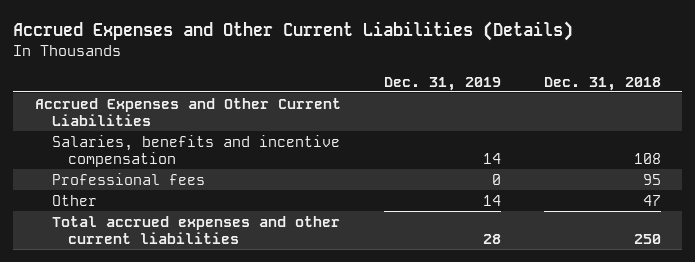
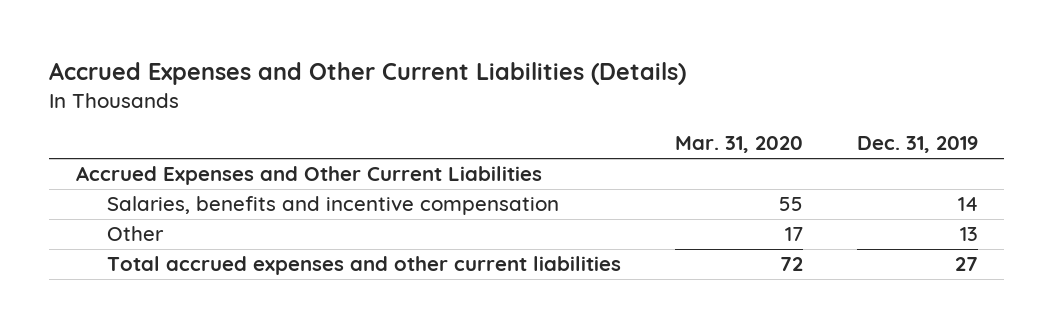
- | Dec. 31, 2019 | Dec. 31, 2018
+ | Mar. 31, 2020 | Dec. 31, 2019
- Professional fees | 0 | 95
- Other | 14 | 47
- Total accrued expenses and other current liabilities | 28 | 250
+ Other | 17 | 13
+ Total accrued expenses and other current liabilities | 72 | 27

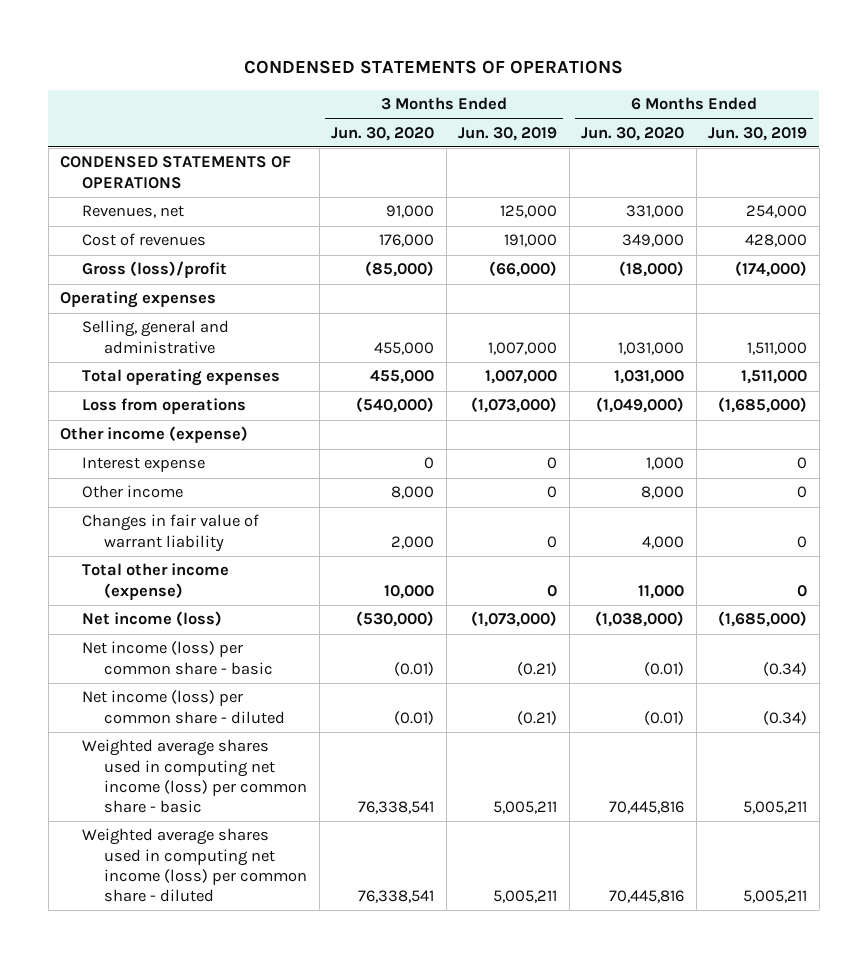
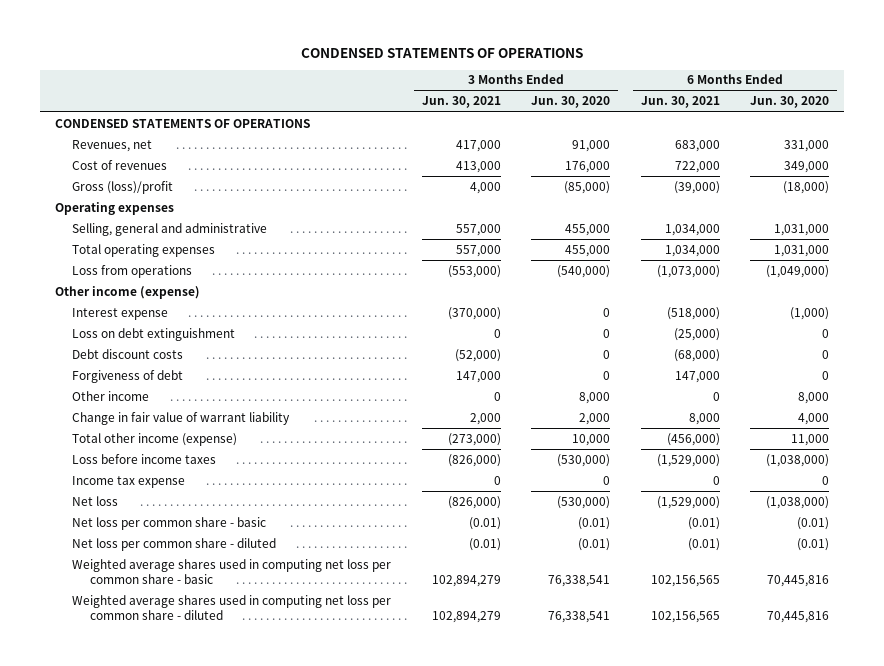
- | 3 Months Ended Jun. 30, 2020 | 3 Months Ended Jun. 30, 2019 | 6 Months Ended Jun. 30, 2020 | 6 Months Ended Jun. 30, 2019
+ | 3 Months Ended Jun. 30, 2021 | 3 Months Ended Jun. 30, 2020 | 6 Months Ended Jun. 30, 2021 | 6 Months Ended Jun. 30, 2020
- Interest expense | 0 | 0 | 1,000 | 0
+ Interest expense | (370,000) | 0 | (518,000) | (1,000)
+ Loss on debt extinguishment | 0 | 0 | (25,000) | 0
+ Debt discount costs | (52,000) | 0 | (68,000) | 0
+ Forgiveness of debt | 147,000 | 0 | 147,000 | 0
- Changes in fair value of warrant liability | 2,000 | 0 | 4,000 | 0
+ Change in fair value of warrant liability | 2,000 | 2,000 | 8,000 | 4,000
- Net income (loss) | (530,000) | (1,073,000) | (1,038,000) | (1,685,000)
- Net income (loss) per common share - basic | (0.01) | (0.21) | (0.01) | (0.34)
- Net income (loss) per common share - diluted | (0.01) | (0.21) | (0.01) | (0.34)
- Weighted average shares used in computing net income (loss) per common share - basic | 76,338,541 | 5,005,211 | 70,445,816 | 5,005,211
- Weighted average shares used in computing net income (loss) per common share - diluted | 76,338,541 | 5,005,211 | 70,445,816 | 5,005,211
+ Loss before income taxes | (826,000) | (530,000) | (1,529,000) | (1,038,000)
+ Income tax expense | 0 | 0 | 0 | 0
+ Net loss | (826,000) | (530,000) | (1,529,000) | (1,038,000)
+ Net loss per common share - basic | (0.01) | (0.01) | (0.01) | (0.01)
+ Net loss per common share - diluted | (0.01) | (0.01) | (0.01) | (0.01)
+ Weighted average shares used in computing net loss per common share - basic | 102,894,279 | 76,338,541 | 102,156,565 | 70,445,816
+ Weighted average shares used in computing net loss per common share - diluted | 102,894,279 | 76,338,541 | 102,156,565 | 70,445,816

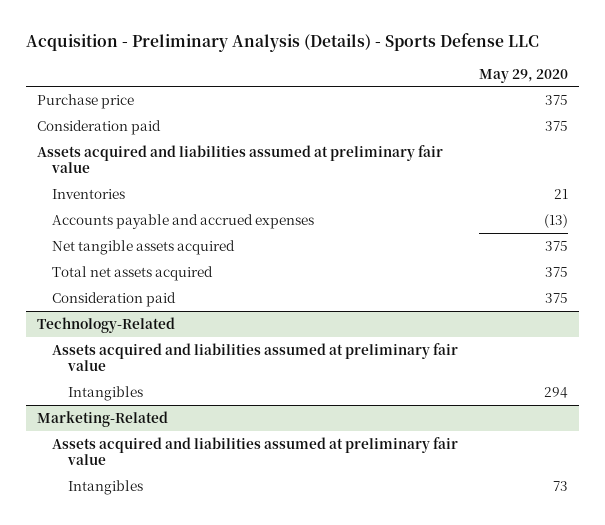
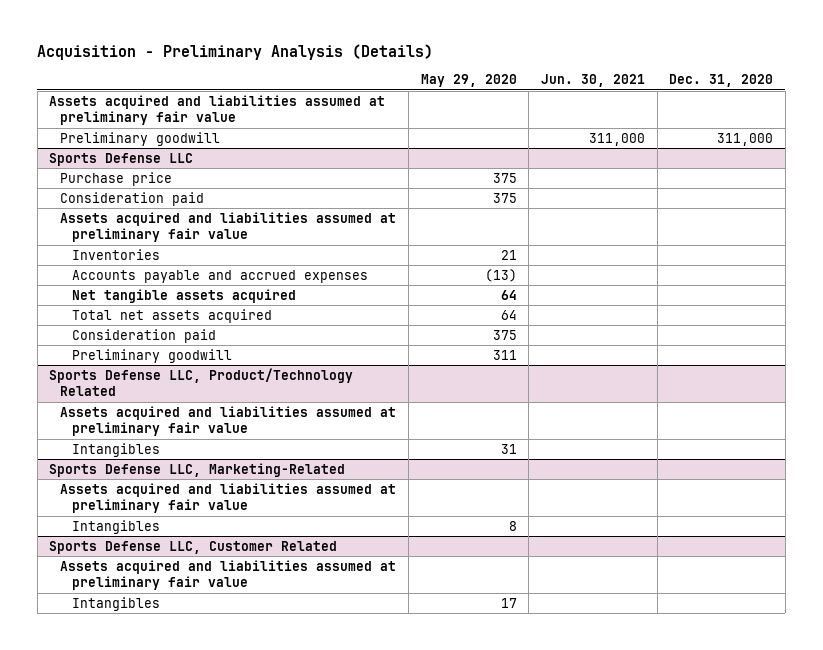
- Acquisition - Preliminary Analysis (Details) - Sports Defense LLC
+ Acquisition - Preliminary Analysis (Details)
- | May 29, 2020
+ | May 29, 2020 | Jun. 30, 2021 | Dec. 31, 2020
+ Assets acquired and liabilities assumed at preliminary fair value
+ Preliminary goodwill | | 311,000 | 311,000
+ Sports Defense LLC
- Net tangible assets acquired | 375
- Total net assets acquired | 375
+ Net tangible assets acquired | 64 | |
+ Total net assets acquired | 64 | |
- Technology-Related
+ Preliminary goodwill | 311 | |
+ Sports Defense LLC, Product/Technology Related
- Intangibles | 294
- Marketing-Related
+ Intangibles | 31 | |
+ Sports Defense LLC, Marketing-Related
- Intangibles | 73
+ Intangibles | 8 | |
+ Sports Defense LLC, Customer Related
+ Assets acquired and liabilities assumed at preliminary fair value
+ Intangibles | 17 | |

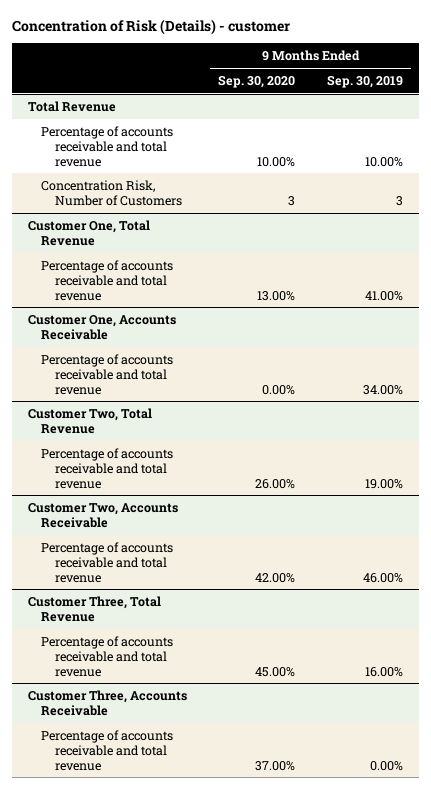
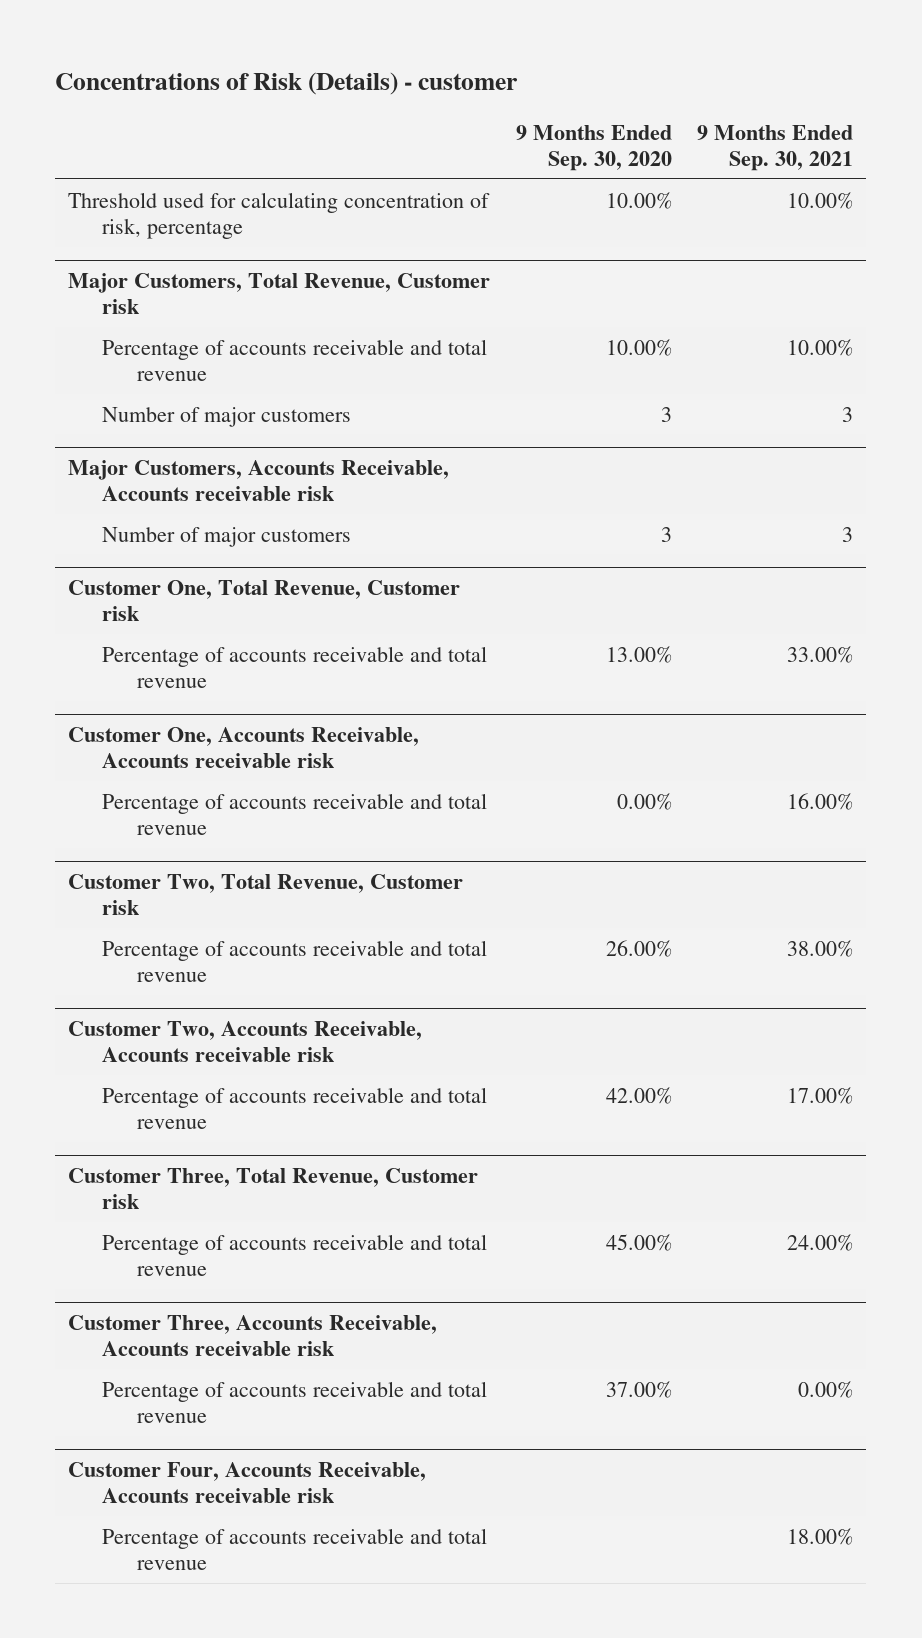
- Concentration of Risk (Details) - customer
+ Concentrations of Risk (Details) - customer
- | 9 Months Ended Sep. 30, 2020 | 9 Months Ended Sep. 30, 2019
+ | 9 Months Ended Sep. 30, 2020 | 9 Months Ended Sep. 30, 2021
- Total Revenue
+ Threshold used for calculating concentration of risk, percentage | 10.00% | 10.00%
+ Major Customers, Total Revenue, Customer risk
- Concentration Risk, Number of Customers | 3 | 3
- Customer One, Total Revenue
+ Number of major customers | 3 | 3
+ Major Customers, Accounts Receivable, Accounts receivable risk
+ Number of major customers | 3 | 3
+ Customer One, Total Revenue, Customer risk
- Customer One, Accounts Receivable
+ Customer One, Accounts Receivable, Accounts receivable risk
- Customer Two, Total Revenue
+ Customer Two, Total Revenue, Customer risk
- Customer Two, Accounts Receivable
+ Customer Two, Accounts Receivable, Accounts receivable risk
- Customer Three, Total Revenue
+ Customer Three, Total Revenue, Customer risk
- Customer Three, Accounts Receivable
+ Customer Three, Accounts Receivable, Accounts receivable risk
+ Customer Four, Accounts Receivable, Accounts receivable risk
+ Percentage of accounts receivable and total revenue | | 18.00%

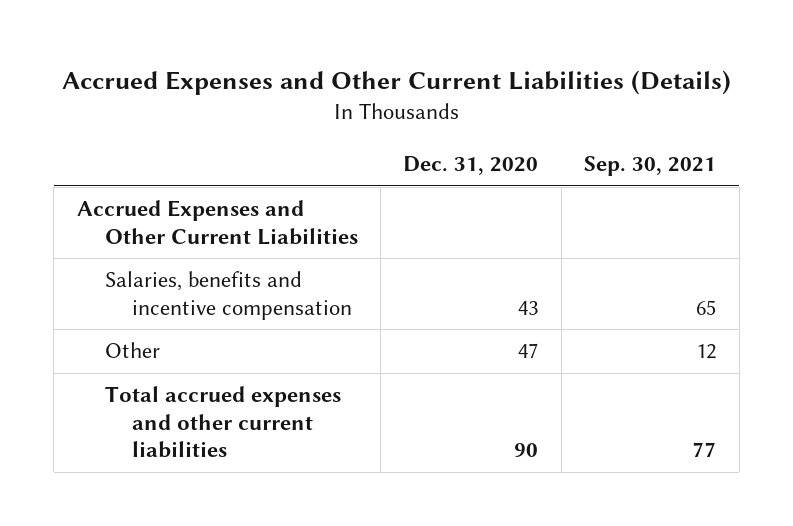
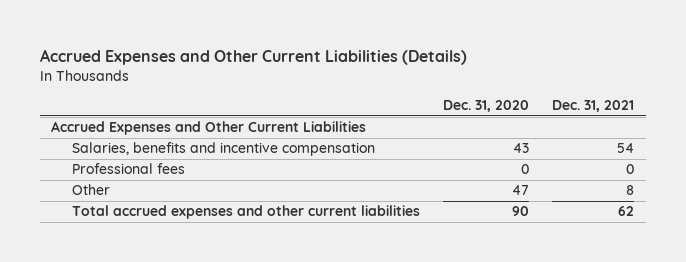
- | Dec. 31, 2020 | Sep. 30, 2021
+ | Dec. 31, 2020 | Dec. 31, 2021
+ Professional fees | 0 | 0

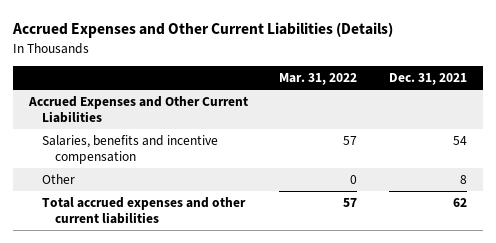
- | Dec. 31, 2020 | Dec. 31, 2021
+ | Mar. 31, 2022 | Dec. 31, 2021
- Professional fees | 0 | 0

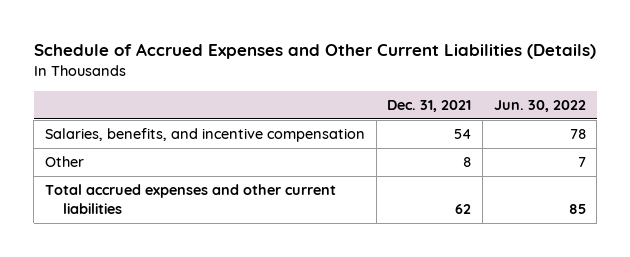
- Accrued Expenses and Other Current Liabilities (Details)
+ Schedule of Accrued Expenses and Other Current Liabilities (Details)
- | Mar. 31, 2022 | Dec. 31, 2021
+ | Dec. 31, 2021 | Jun. 30, 2022
- Accrued Expenses and Other Current Liabilities
- Salaries, benefits and incentive compensation | 57 | 54
+ Salaries, benefits, and incentive compensation | 54 | 78

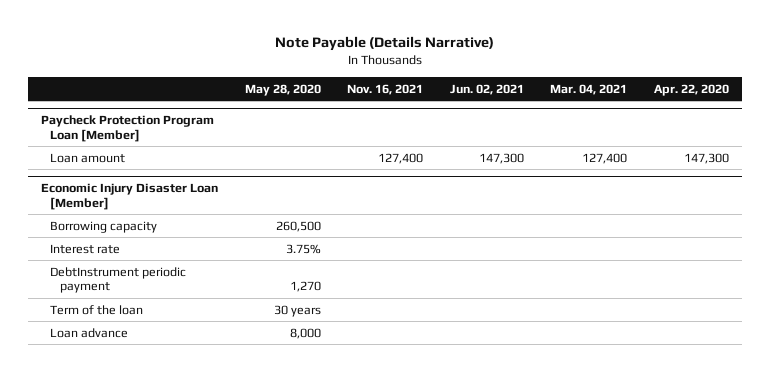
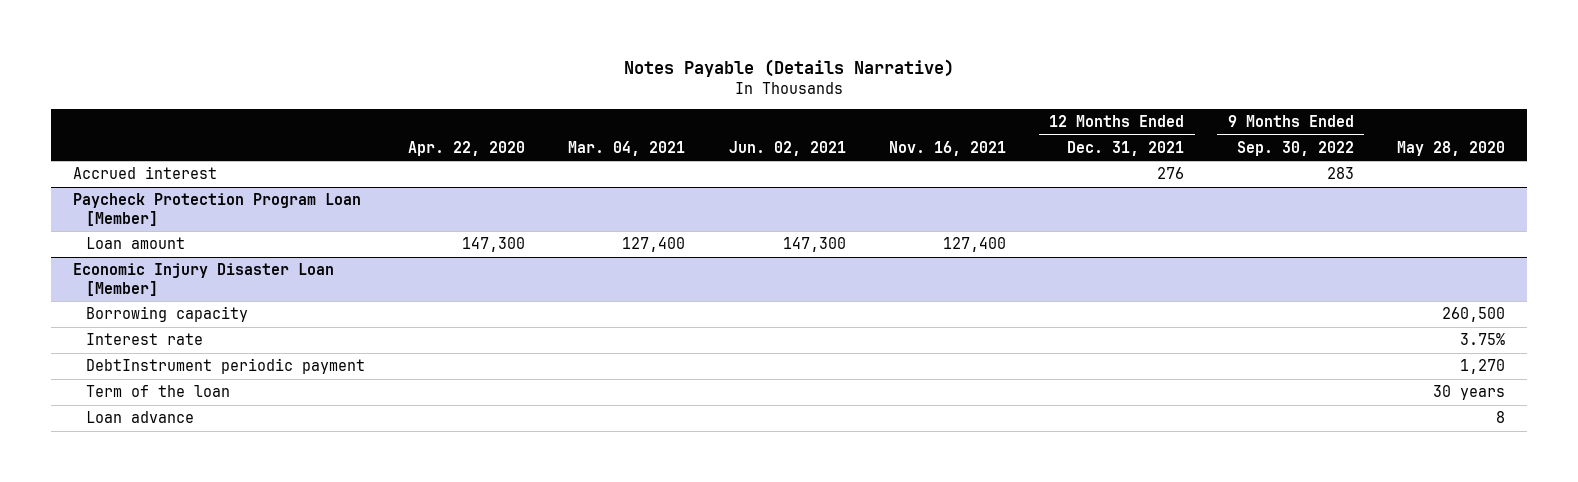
- Note Payable (Details Narrative)
+ Notes Payable (Details Narrative)
- | May 28, 2020 | Nov. 16, 2021 | Jun. 02, 2021 | Mar. 04, 2021 | Apr. 22, 2020
+ | Apr. 22, 2020 | Mar. 04, 2021 | Jun. 02, 2021 | Nov. 16, 2021 | 12 Months Ended Dec. 31, 2021 | 9 Months Ended Sep. 30, 2022 | May 28, 2020
+ Accrued interest | | | | | 276 | 283 |
@ Economic Injury Disaster Loan [Member]
- Loan advance | 8,000 | | | |
+ Loan advance | | | | | | | 8

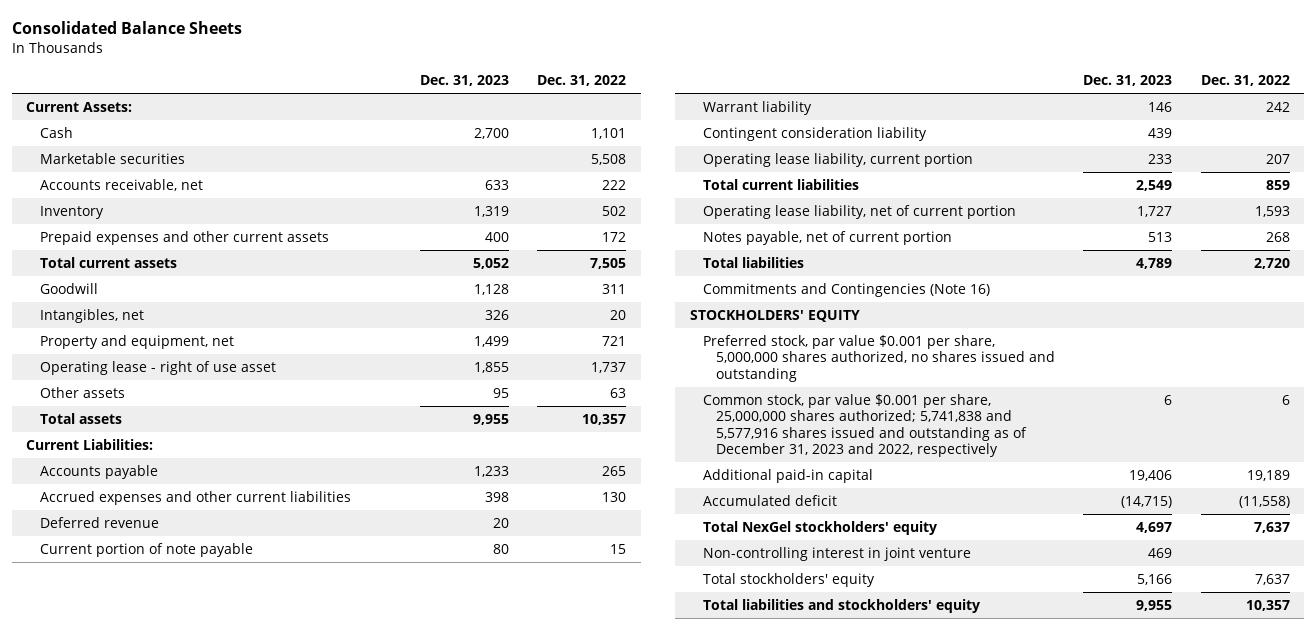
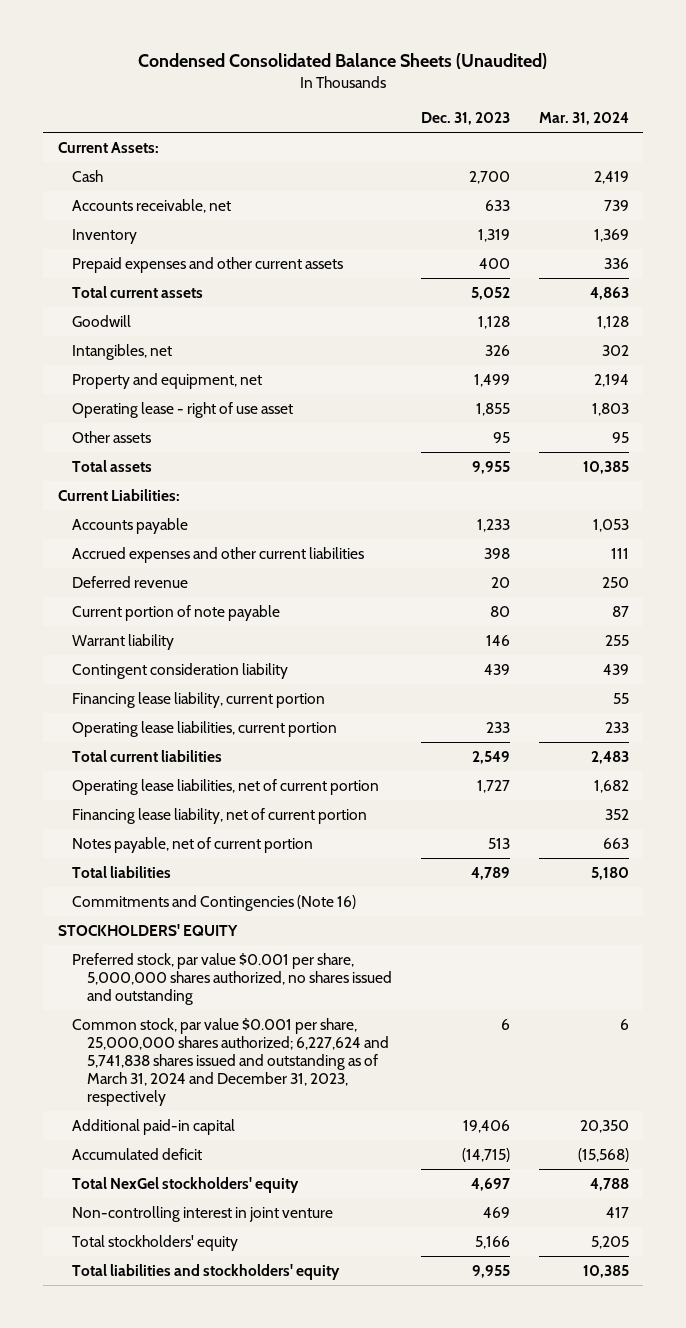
- Consolidated Balance Sheets
+ Condensed Consolidated Balance Sheets (Unaudited)
- | Dec. 31, 2023 | Dec. 31, 2022
+ | Dec. 31, 2023 | Mar. 31, 2024
- Marketable securities | | 5,508
- Operating lease liability, current portion | 233 | 207
+ Financing lease liability, current portion | | 55
+ Operating lease liabilities, current portion | 233 | 233
- Operating lease liability, net of current portion | 1,727 | 1,593
+ Operating lease liabilities, net of current portion | 1,727 | 1,682
+ Financing lease liability, net of current portion | | 352
- Common stock, par value $0.001 per share, 25,000,000 shares authorized; 5,741,838 and 5,577,916 shares issued and outstanding as of December 31, 2023 and 2022, respectively | 6 | 6
+ Common stock, par value $0.001 per share, 25,000,000 shares authorized; 6,227,624 and 5,741,838 shares issued and outstanding as of March 31, 2024 and December 31, 2023, respectively | 6 | 6

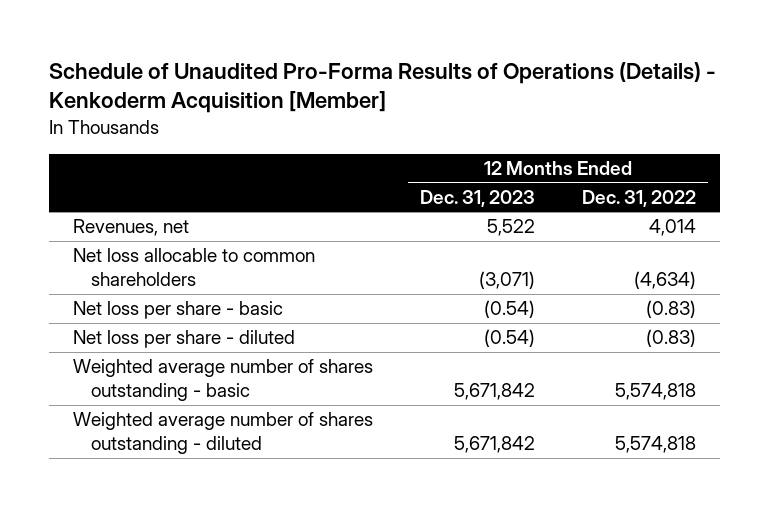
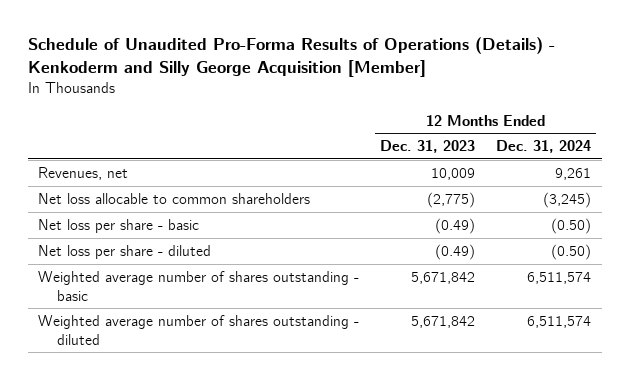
- Schedule of Unaudited Pro-Forma Results of Operations (Details) - Kenkoderm Acquisition [Member]
+ Schedule of Unaudited Pro-Forma Results of Operations (Details) - Kenkoderm and Silly George Acquisition [Member]
- | 12 Months Ended Dec. 31, 2023 | 12 Months Ended Dec. 31, 2022
+ | 12 Months Ended Dec. 31, 2023 | 12 Months Ended Dec. 31, 2024
- Revenues, net | 5,522 | 4,014
- Net loss allocable to common shareholders | (3,071) | (4,634)
- Net loss per share - basic | (0.54) | (0.83)
- Net loss per share - diluted | (0.54) | (0.83)
+ Revenues, net | 10,009 | 9,261
+ Net loss allocable to common shareholders | (2,775) | (3,245)
+ Net loss per share - basic | (0.49) | (0.50)
+ Net loss per share - diluted | (0.49) | (0.50)

